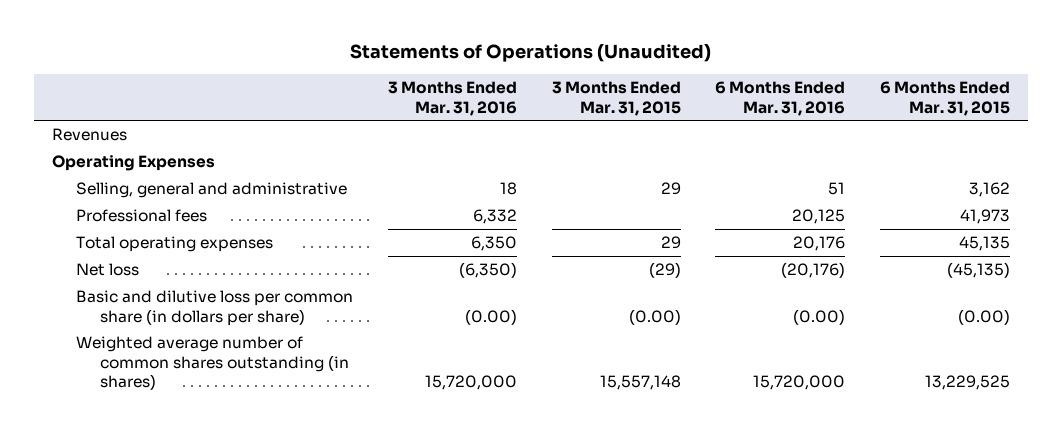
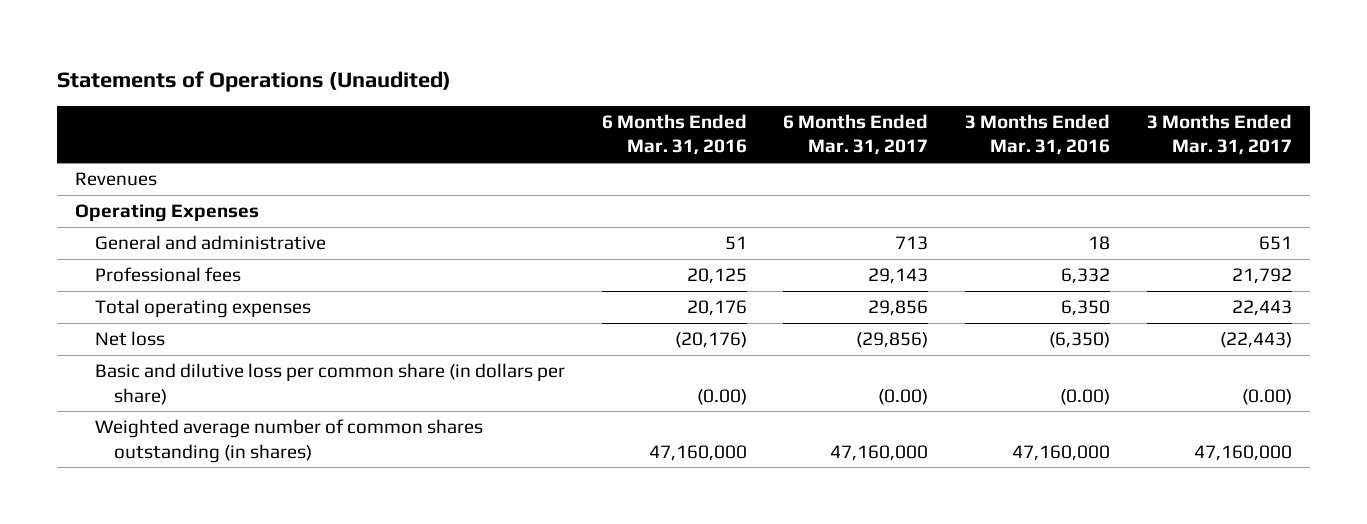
- | 3 Months Ended Mar. 31, 2016 | 3 Months Ended Mar. 31, 2015 | 6 Months Ended Mar. 31, 2016 | 6 Months Ended Mar. 31, 2015
+ | 6 Months Ended Mar. 31, 2016 | 6 Months Ended Mar. 31, 2017 | 3 Months Ended Mar. 31, 2016 | 3 Months Ended Mar. 31, 2017
- Selling, general and administrative | 18 | 29 | 51 | 3,162
+ General and administrative | 51 | 713 | 18 | 651
- Weighted average number of common shares outstanding (in shares) | 15,720,000 | 15,557,148 | 15,720,000 | 13,229,525
+ Weighted average number of common shares outstanding (in shares) | 47,160,000 | 47,160,000 | 47,160,000 | 47,160,000

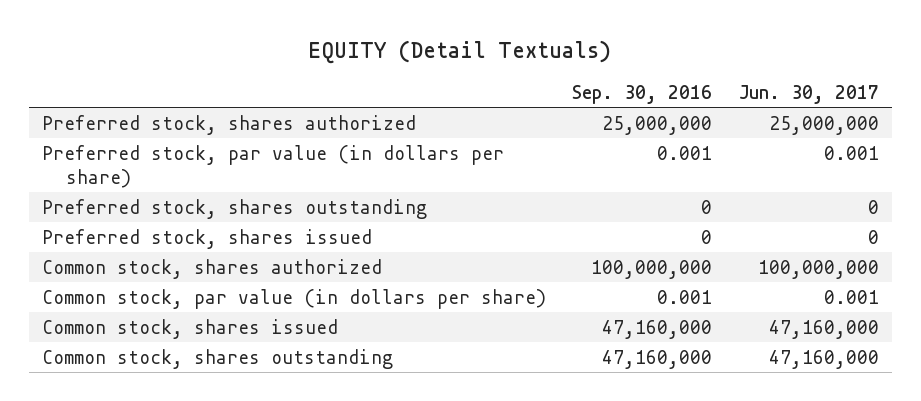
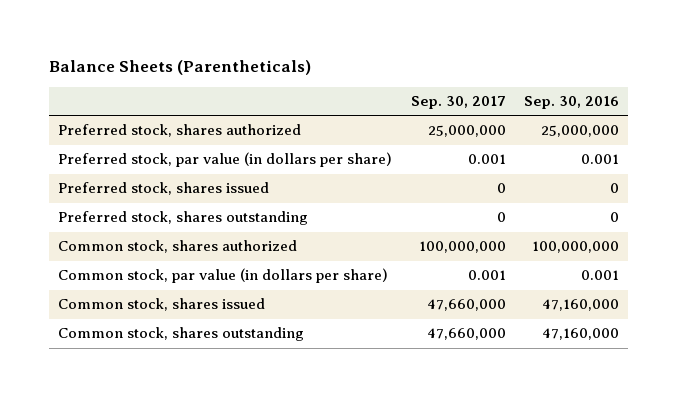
- EQUITY (Detail Textuals)
+ Balance Sheets (Parentheticals)
- | Sep. 30, 2016 | Jun. 30, 2017
+ | Sep. 30, 2017 | Sep. 30, 2016
moved down: Preferred stock, shares outstanding | 0 | 0

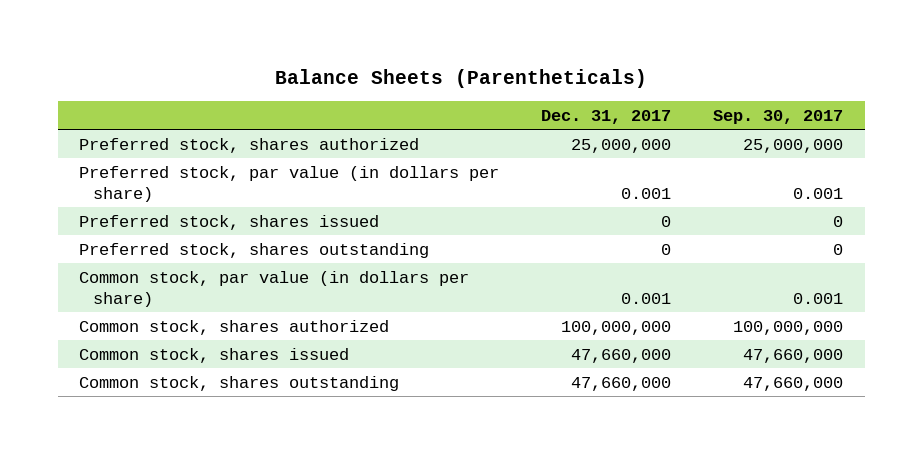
- | Sep. 30, 2017 | Sep. 30, 2016
+ | Dec. 31, 2017 | Sep. 30, 2017
moved down: Common stock, shares authorized | 100,000,000 | 100,000,000

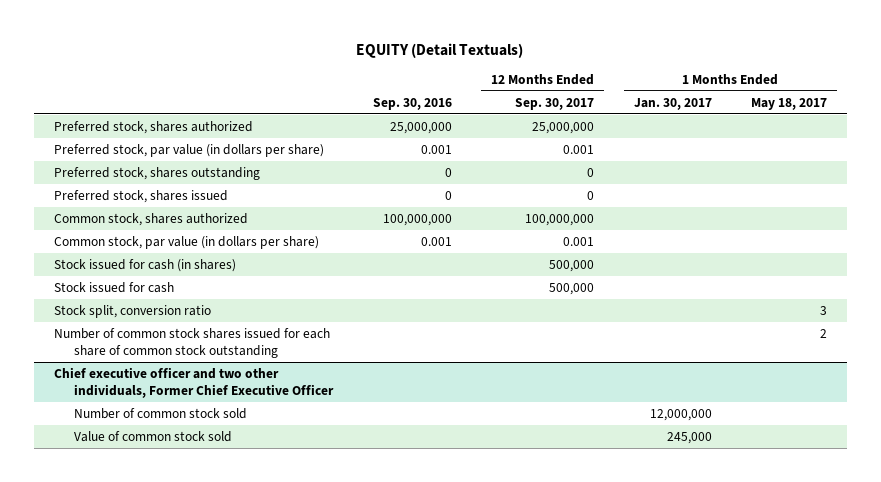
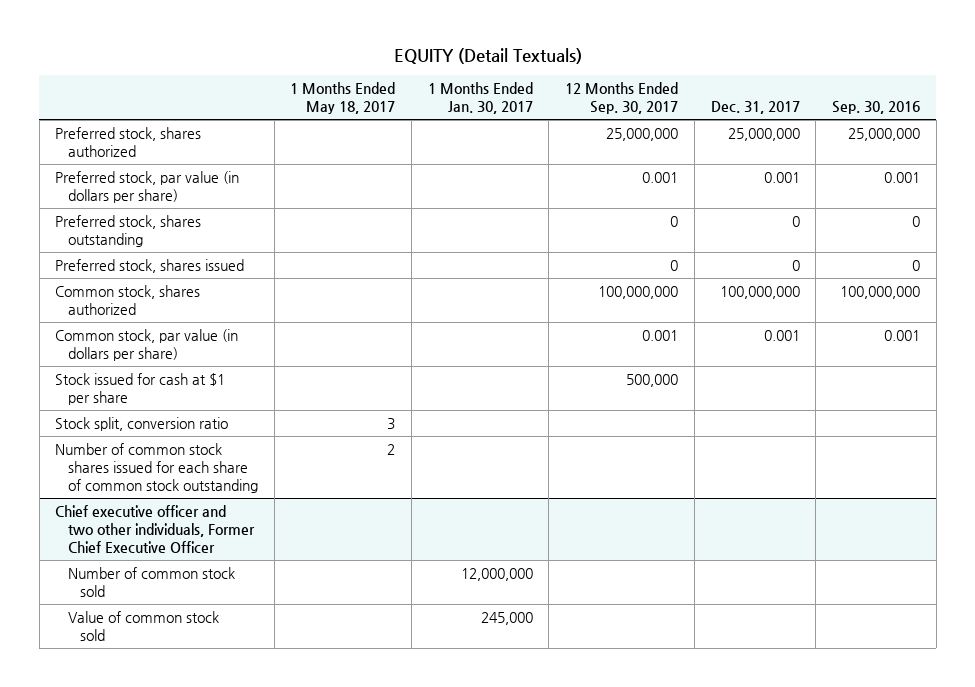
- | Sep. 30, 2016 | 12 Months Ended Sep. 30, 2017 | 1 Months Ended Jan. 30, 2017 | 1 Months Ended May 18, 2017
+ | 1 Months Ended May 18, 2017 | 1 Months Ended Jan. 30, 2017 | 12 Months Ended Sep. 30, 2017 | Dec. 31, 2017 | Sep. 30, 2016
- Stock issued for cash (in shares) | | 500,000 | |
- Stock issued for cash | | 500,000 | |
+ Stock issued for cash at $1 per share | | | 500,000 | |

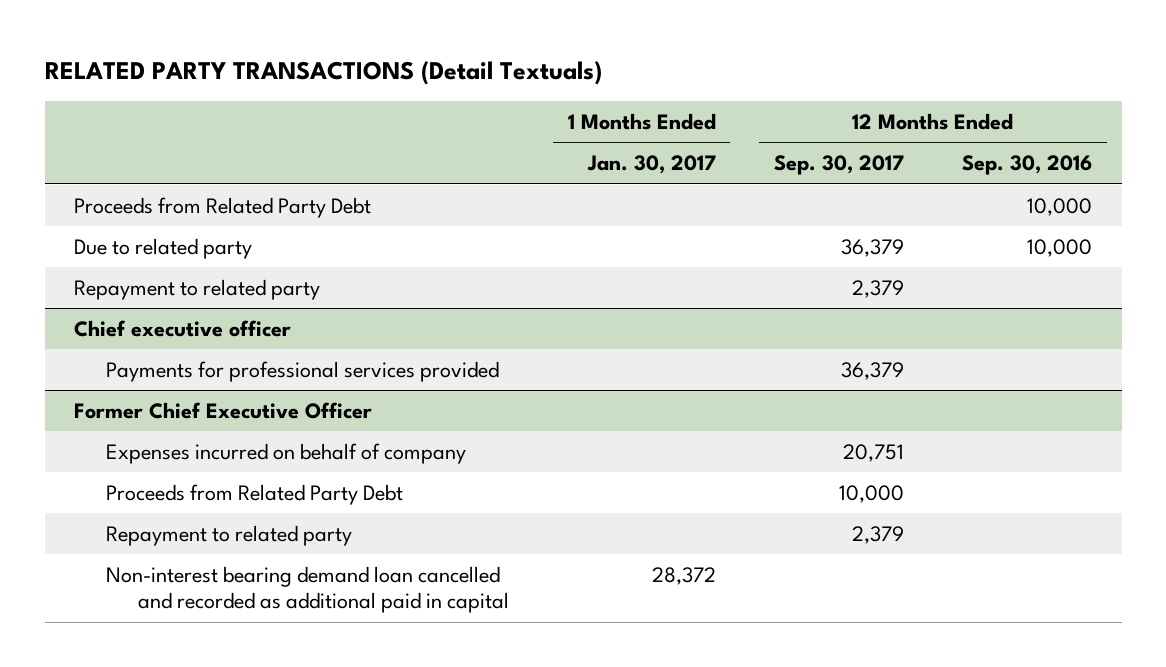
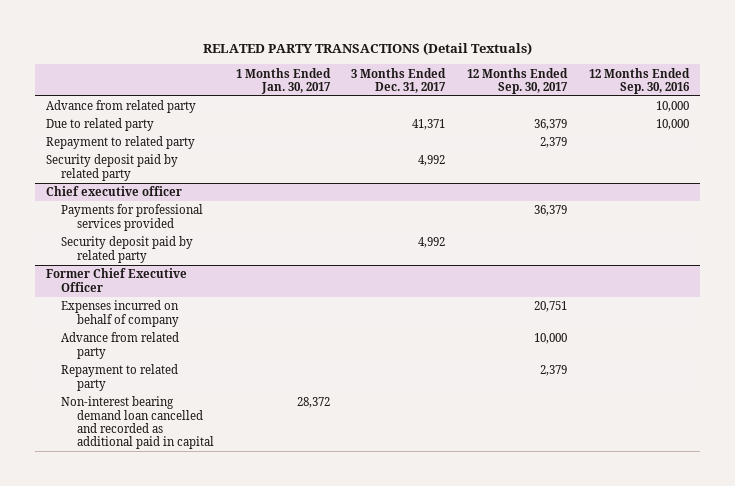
- | 1 Months Ended Jan. 30, 2017 | 12 Months Ended Sep. 30, 2017 | 12 Months Ended Sep. 30, 2016
+ | 1 Months Ended Jan. 30, 2017 | 3 Months Ended Dec. 31, 2017 | 12 Months Ended Sep. 30, 2017 | 12 Months Ended Sep. 30, 2016
- Proceeds from Related Party Debt | | | 10,000
+ Advance from related party | | | | 10,000
+ Security deposit paid by related party | | 4,992 | |
@ Chief executive officer
+ Security deposit paid by related party | | 4,992 | |
@ Former Chief Executive Officer
- Proceeds from Related Party Debt | | 10,000 |
+ Advance from related party | | | 10,000 |

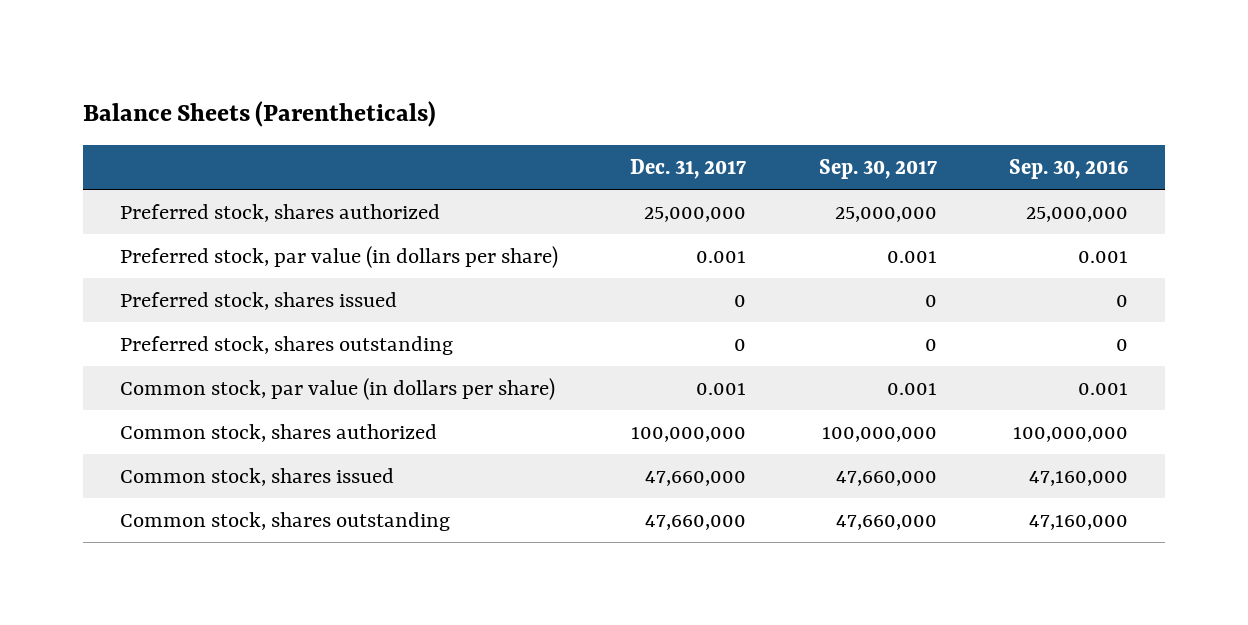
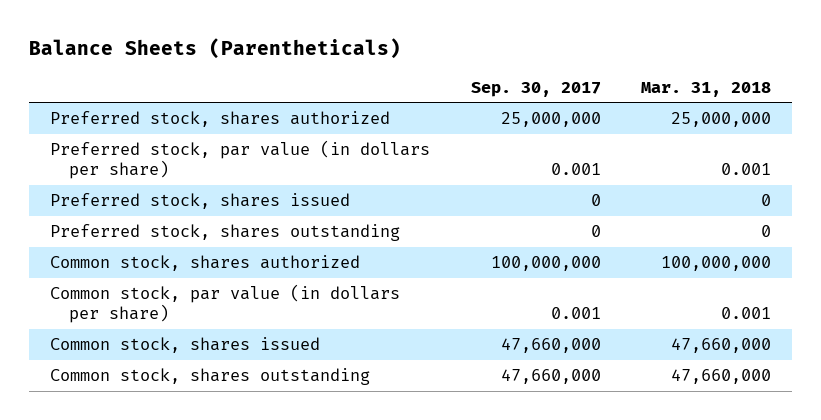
- | Dec. 31, 2017 | Sep. 30, 2017 | Sep. 30, 2016
+ | Sep. 30, 2017 | Mar. 31, 2018
moved down: Common stock, par value (in dollars per share) | 0.001 | 0.001

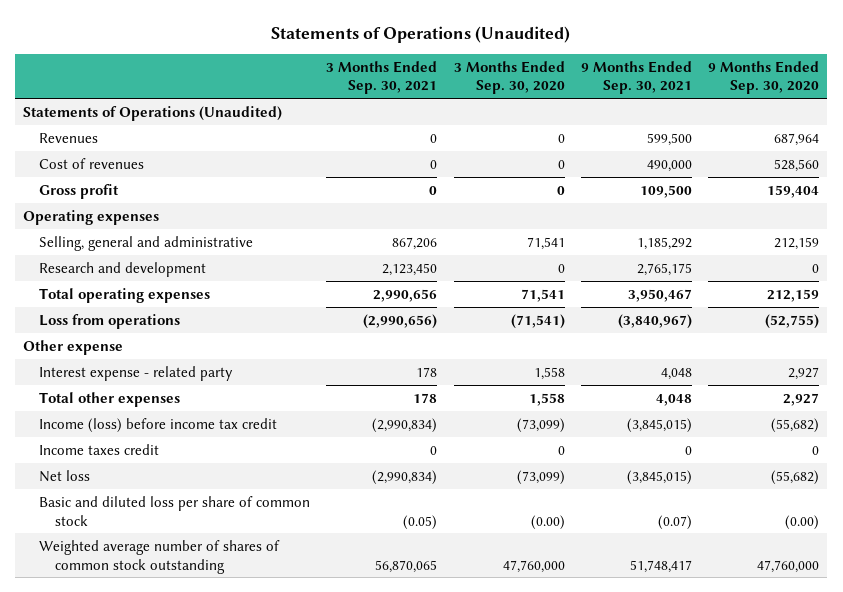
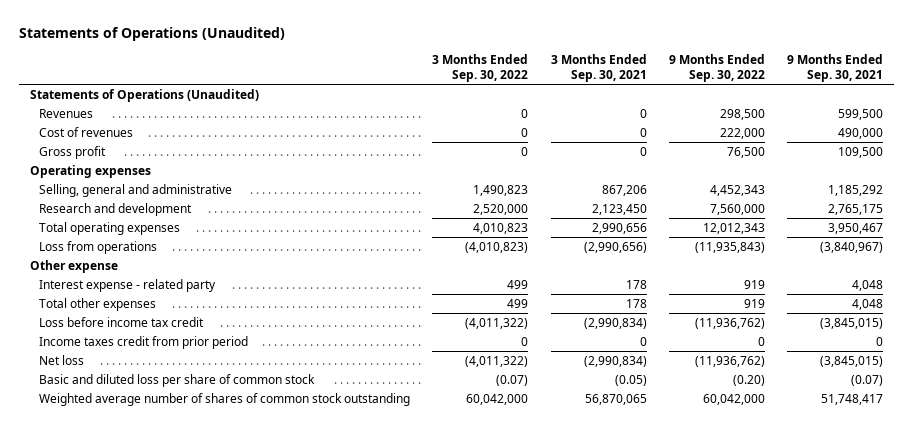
- | 3 Months Ended Sep. 30, 2021 | 3 Months Ended Sep. 30, 2020 | 9 Months Ended Sep. 30, 2021 | 9 Months Ended Sep. 30, 2020
+ | 3 Months Ended Sep. 30, 2022 | 3 Months Ended Sep. 30, 2021 | 9 Months Ended Sep. 30, 2022 | 9 Months Ended Sep. 30, 2021
- Income (loss) before income tax credit | (2,990,834) | (73,099) | (3,845,015) | (55,682)
- Income taxes credit | 0 | 0 | 0 | 0
+ Loss before income tax credit | (4,011,322) | (2,990,834) | (11,936,762) | (3,845,015)
+ Income taxes credit from prior period | 0 | 0 | 0 | 0

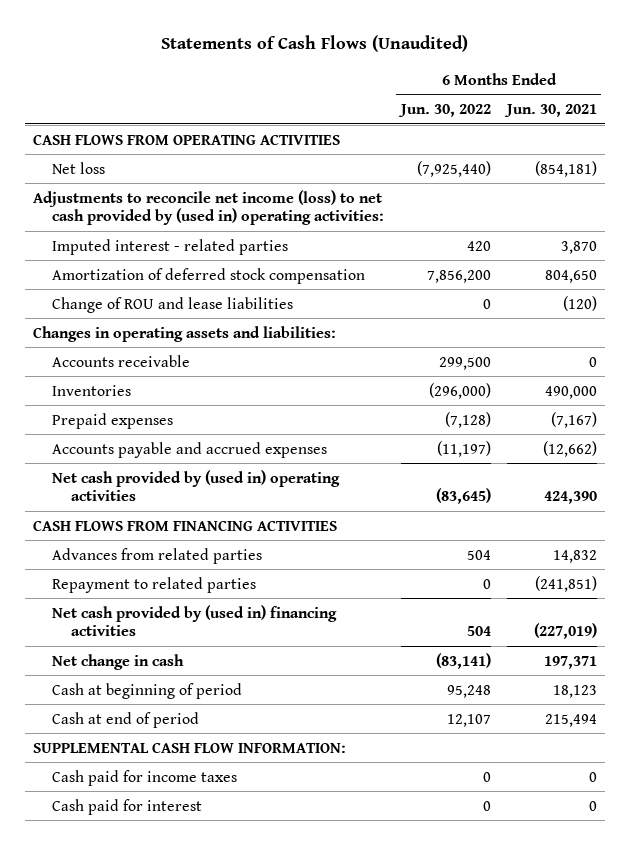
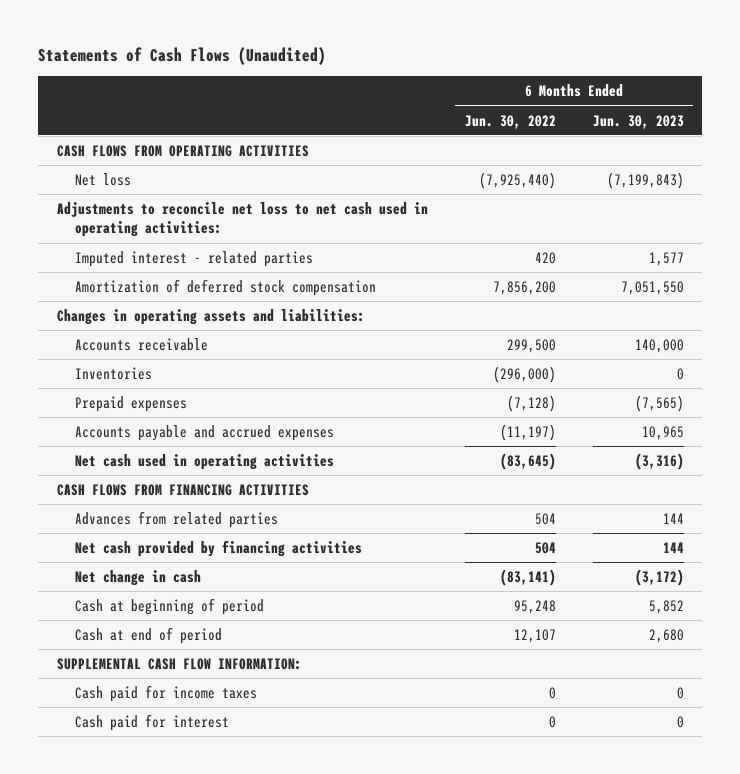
- | 6 Months Ended Jun. 30, 2022 | 6 Months Ended Jun. 30, 2021
+ | 6 Months Ended Jun. 30, 2022 | 6 Months Ended Jun. 30, 2023
- Adjustments to reconcile net income (loss) to net cash provided by (used in) operating activities:
+ Adjustments to reconcile net loss to net cash used in operating activities:
- Change of ROU and lease liabilities | 0 | (120)
- Net cash provided by (used in) operating activities | (83,645) | 424,390
+ Net cash used in operating activities | (83,645) | (3,316)
- Repayment to related parties | 0 | (241,851)
- Net cash provided by (used in) financing activities | 504 | (227,019)
+ Net cash provided by financing activities | 504 | 144

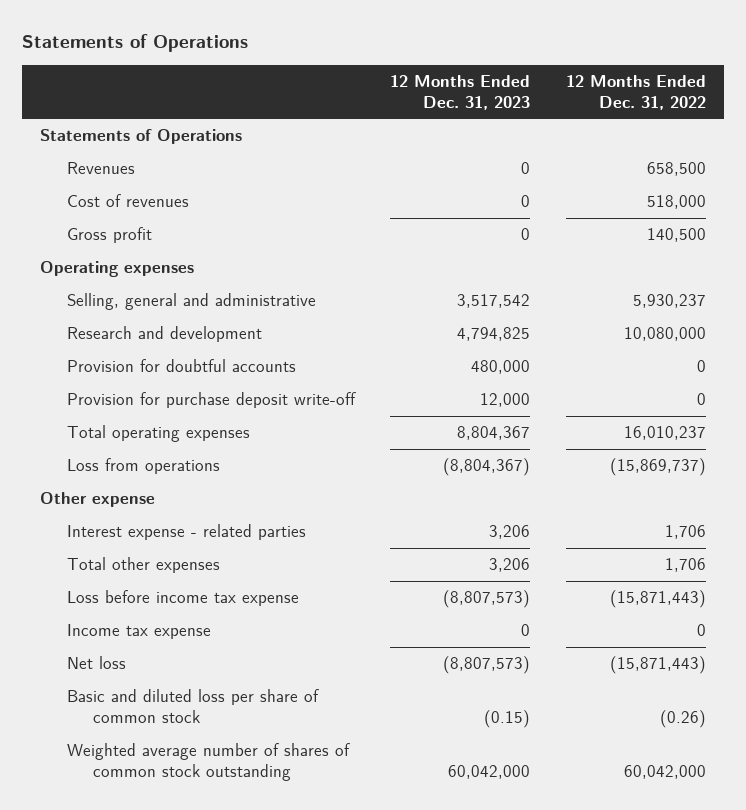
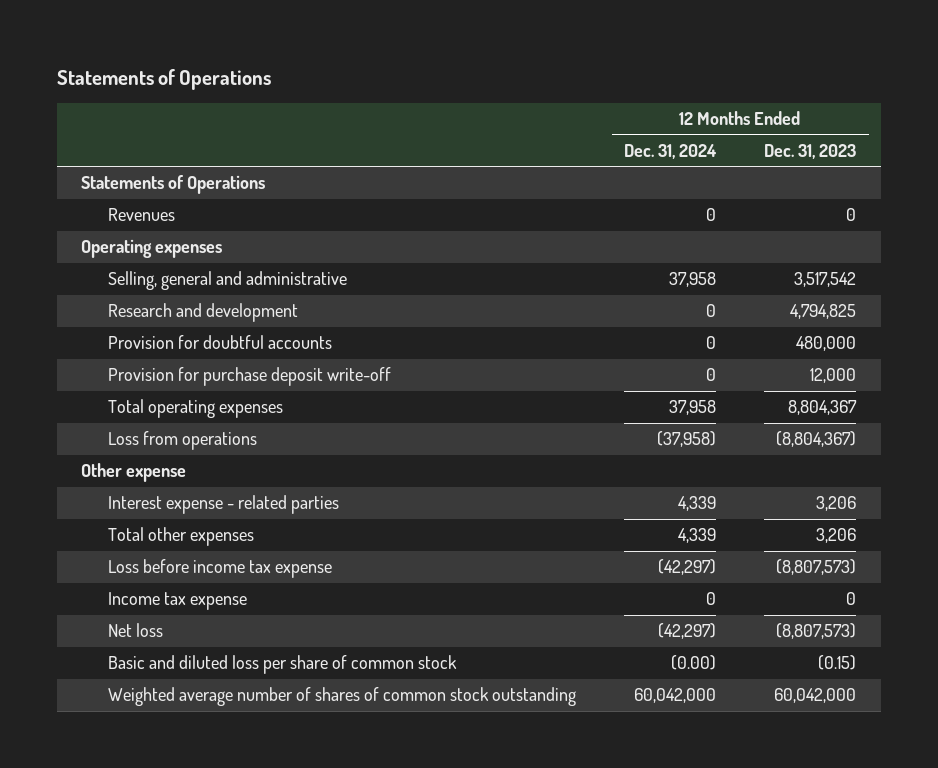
- | 12 Months Ended Dec. 31, 2023 | 12 Months Ended Dec. 31, 2022
+ | 12 Months Ended Dec. 31, 2024 | 12 Months Ended Dec. 31, 2023
- Cost of revenues | 0 | 518,000
- Gross profit | 0 | 140,500

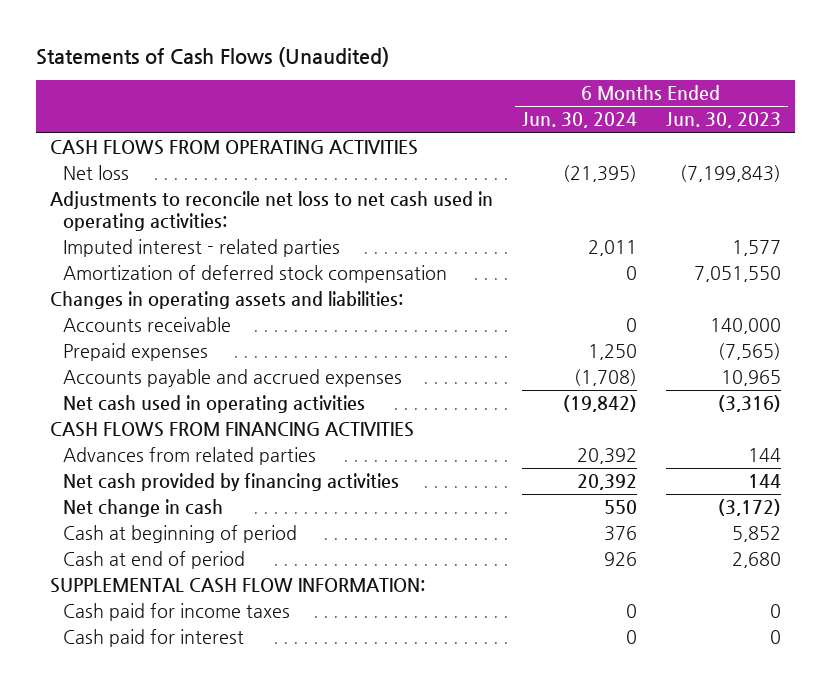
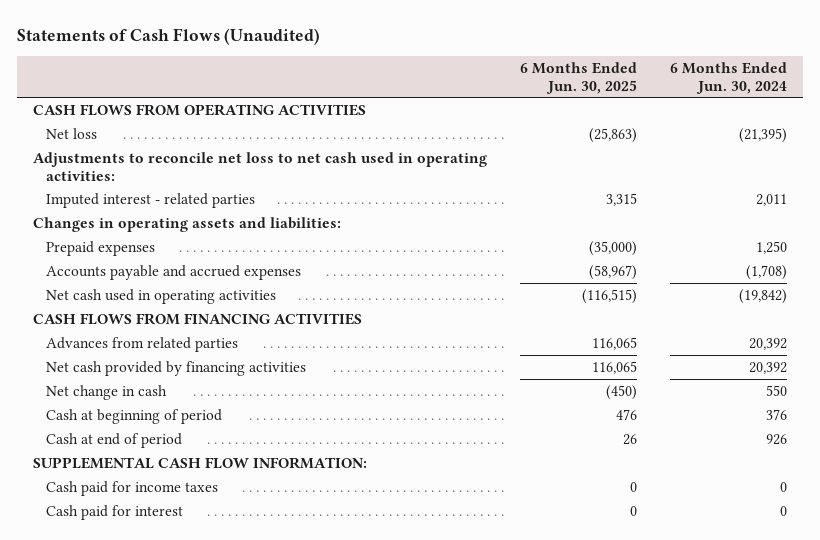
- | 6 Months Ended Jun. 30, 2024 | 6 Months Ended Jun. 30, 2023
+ | 6 Months Ended Jun. 30, 2025 | 6 Months Ended Jun. 30, 2024
- Amortization of deferred stock compensation | 0 | 7,051,550
- Accounts receivable | 0 | 140,000

